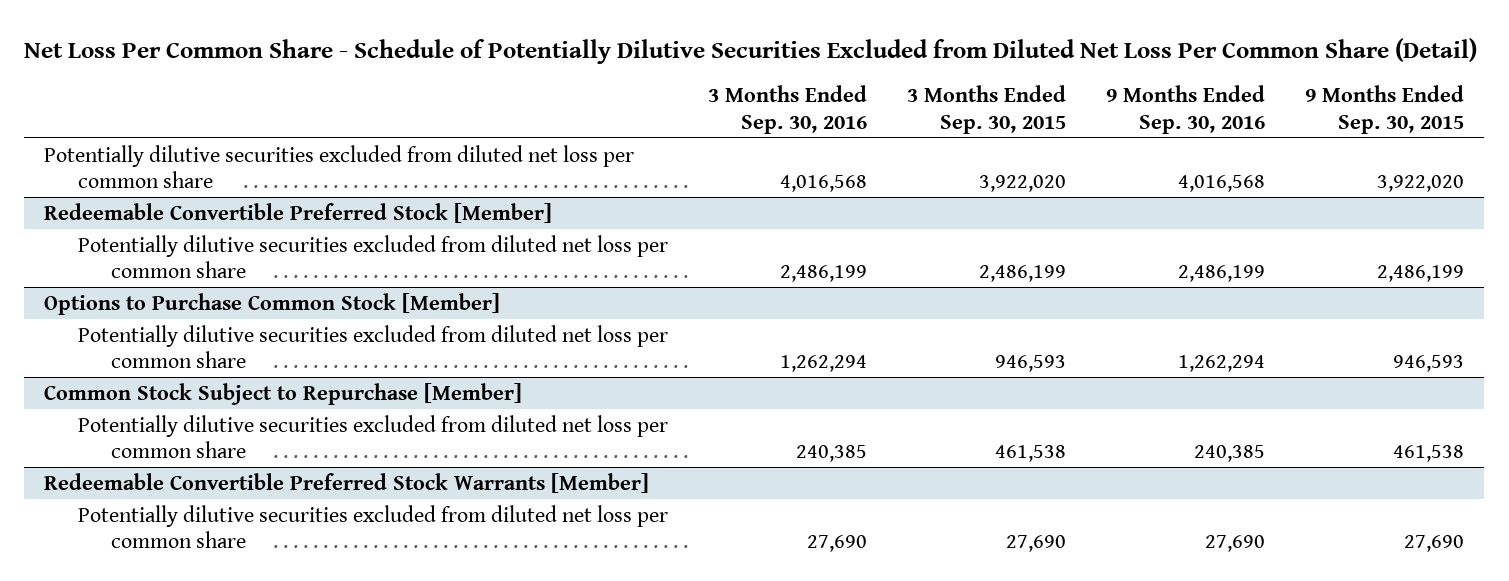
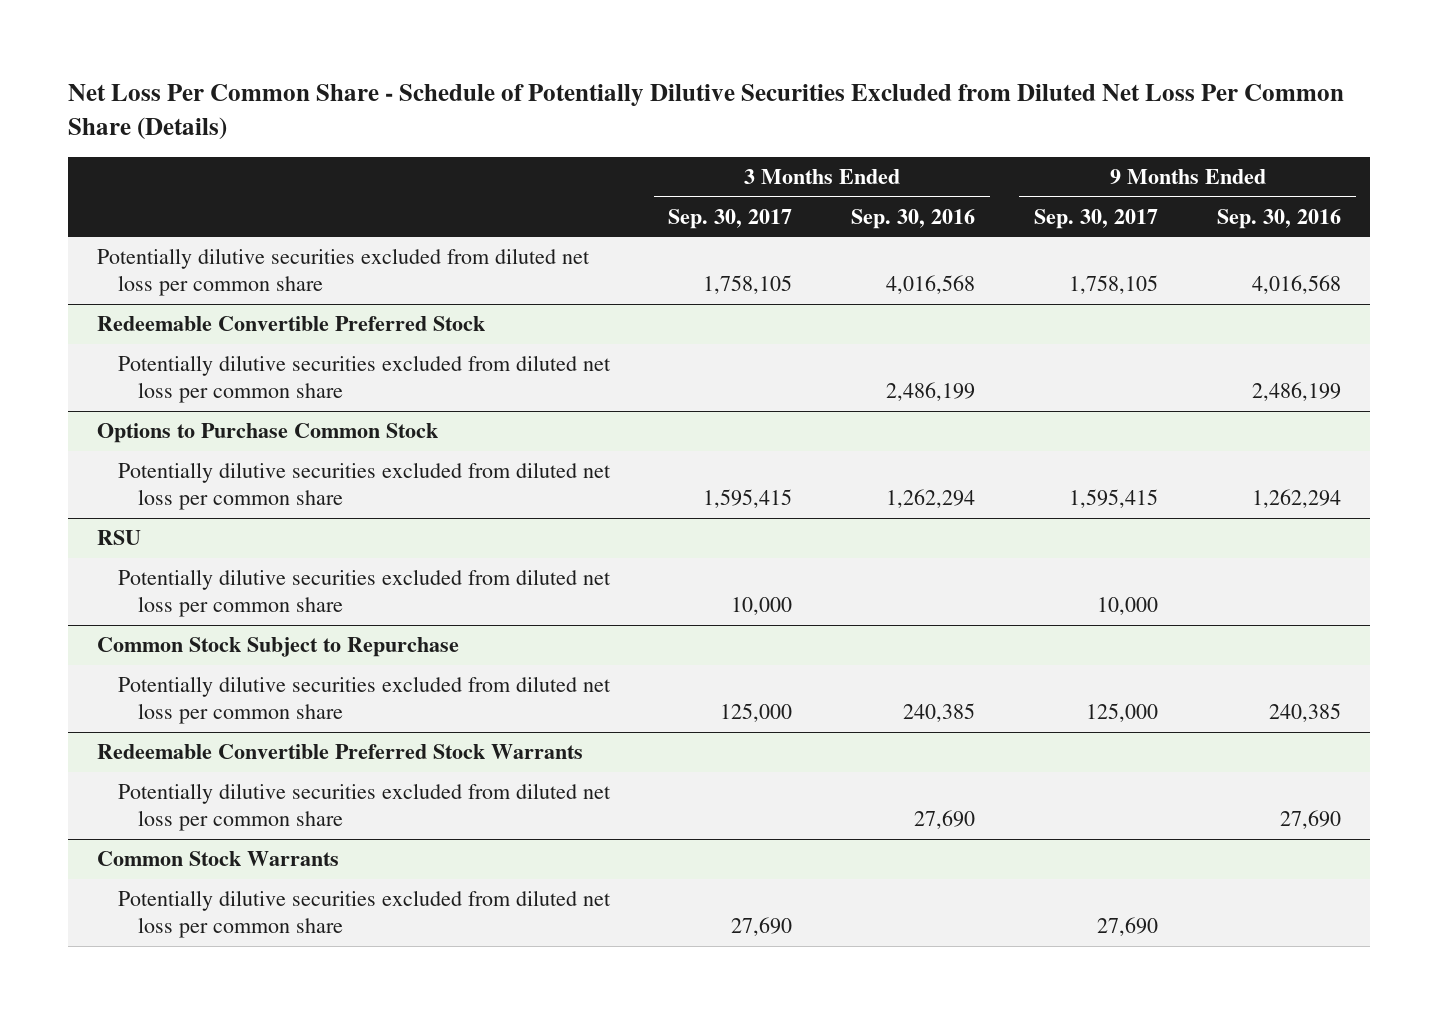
- Net Loss Per Common Share - Schedule of Potentially Dilutive Securities Excluded from Diluted Net Loss Per Common Share (Detail)
+ Net Loss Per Common Share - Schedule of Potentially Dilutive Securities Excluded from Diluted Net Loss Per Common Share (Details)
- | 3 Months Ended Sep. 30, 2016 | 3 Months Ended Sep. 30, 2015 | 9 Months Ended Sep. 30, 2016 | 9 Months Ended Sep. 30, 2015
+ | 3 Months Ended Sep. 30, 2017 | 3 Months Ended Sep. 30, 2016 | 9 Months Ended Sep. 30, 2017 | 9 Months Ended Sep. 30, 2016
- Redeemable Convertible Preferred Stock [Member]
+ Redeemable Convertible Preferred Stock
- Options to Purchase Common Stock [Member]
+ Options to Purchase Common Stock
- Common Stock Subject to Repurchase [Member]
+ RSU
+ Potentially dilutive securities excluded from diluted net loss per common share | 10,000 | | 10,000 |
+ Common Stock Subject to Repurchase
- Redeemable Convertible Preferred Stock Warrants [Member]
+ Redeemable Convertible Preferred Stock Warrants
+ Common Stock Warrants
+ Potentially dilutive securities excluded from diluted net loss per common share | 27,690 | | 27,690 |

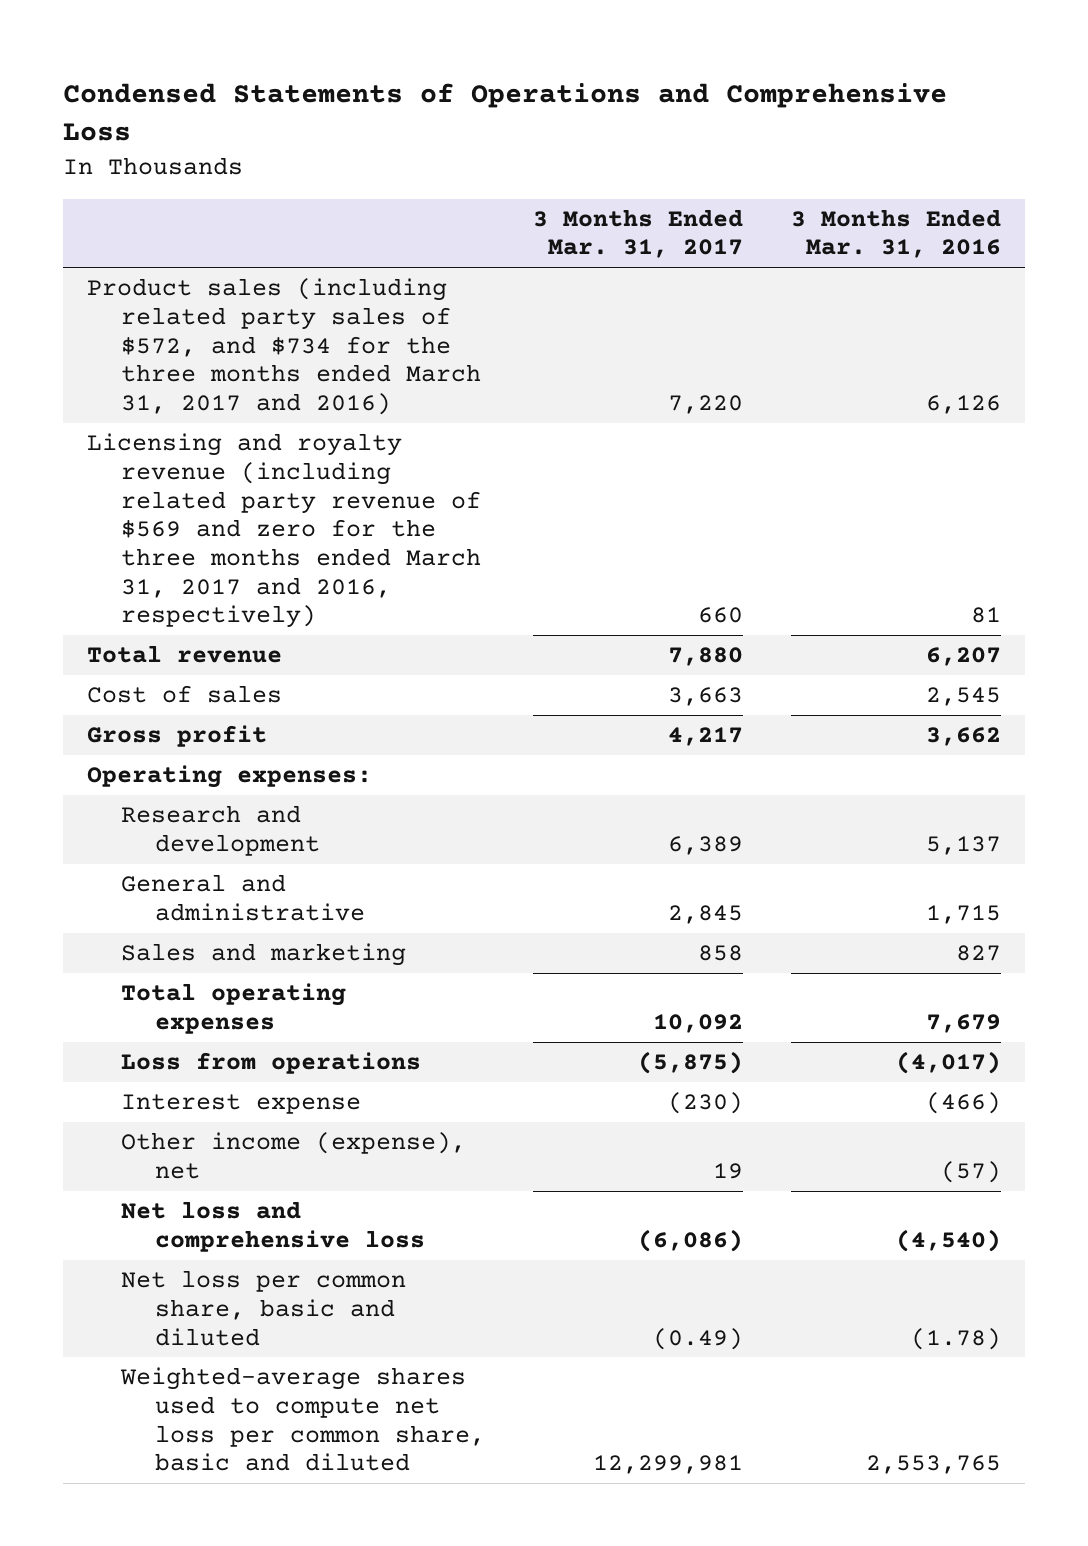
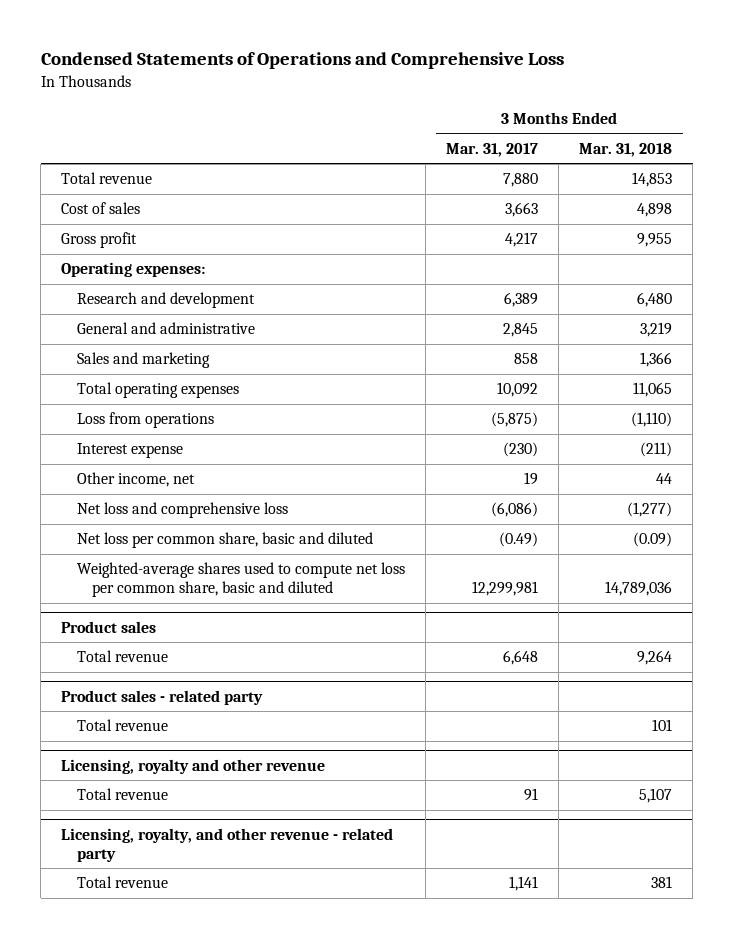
- | 3 Months Ended Mar. 31, 2017 | 3 Months Ended Mar. 31, 2016
+ | 3 Months Ended Mar. 31, 2017 | 3 Months Ended Mar. 31, 2018
- Product sales (including related party sales of $572, and $734 for the three months ended March 31, 2017 and 2016) | 7,220 | 6,126
- Licensing and royalty revenue (including related party revenue of $569 and zero for the three months ended March 31, 2017 and 2016, respectively) | 660 | 81
- Other income (expense), net | 19 | (57)
+ Other income, net | 19 | 44
+ Product sales
+ Total revenue | 6,648 | 9,264
+ Product sales - related party
+ Total revenue | | 101
+ Licensing, royalty and other revenue
+ Total revenue | 91 | 5,107
+ Licensing, royalty, and other revenue - related party
+ Total revenue | 1,141 | 381

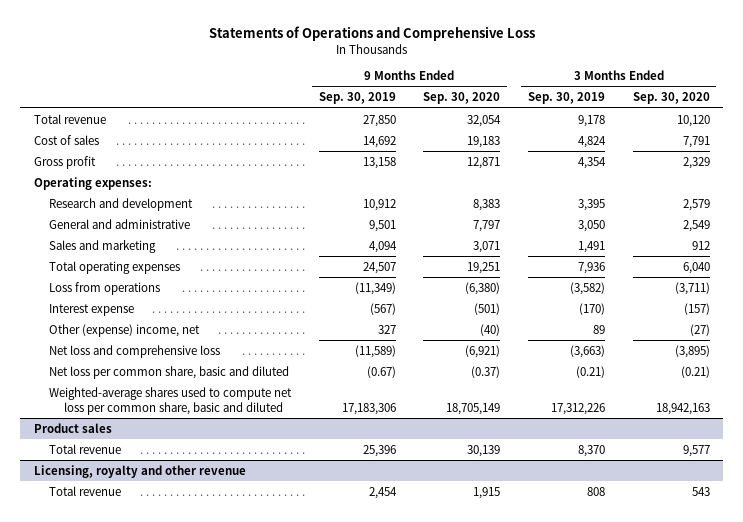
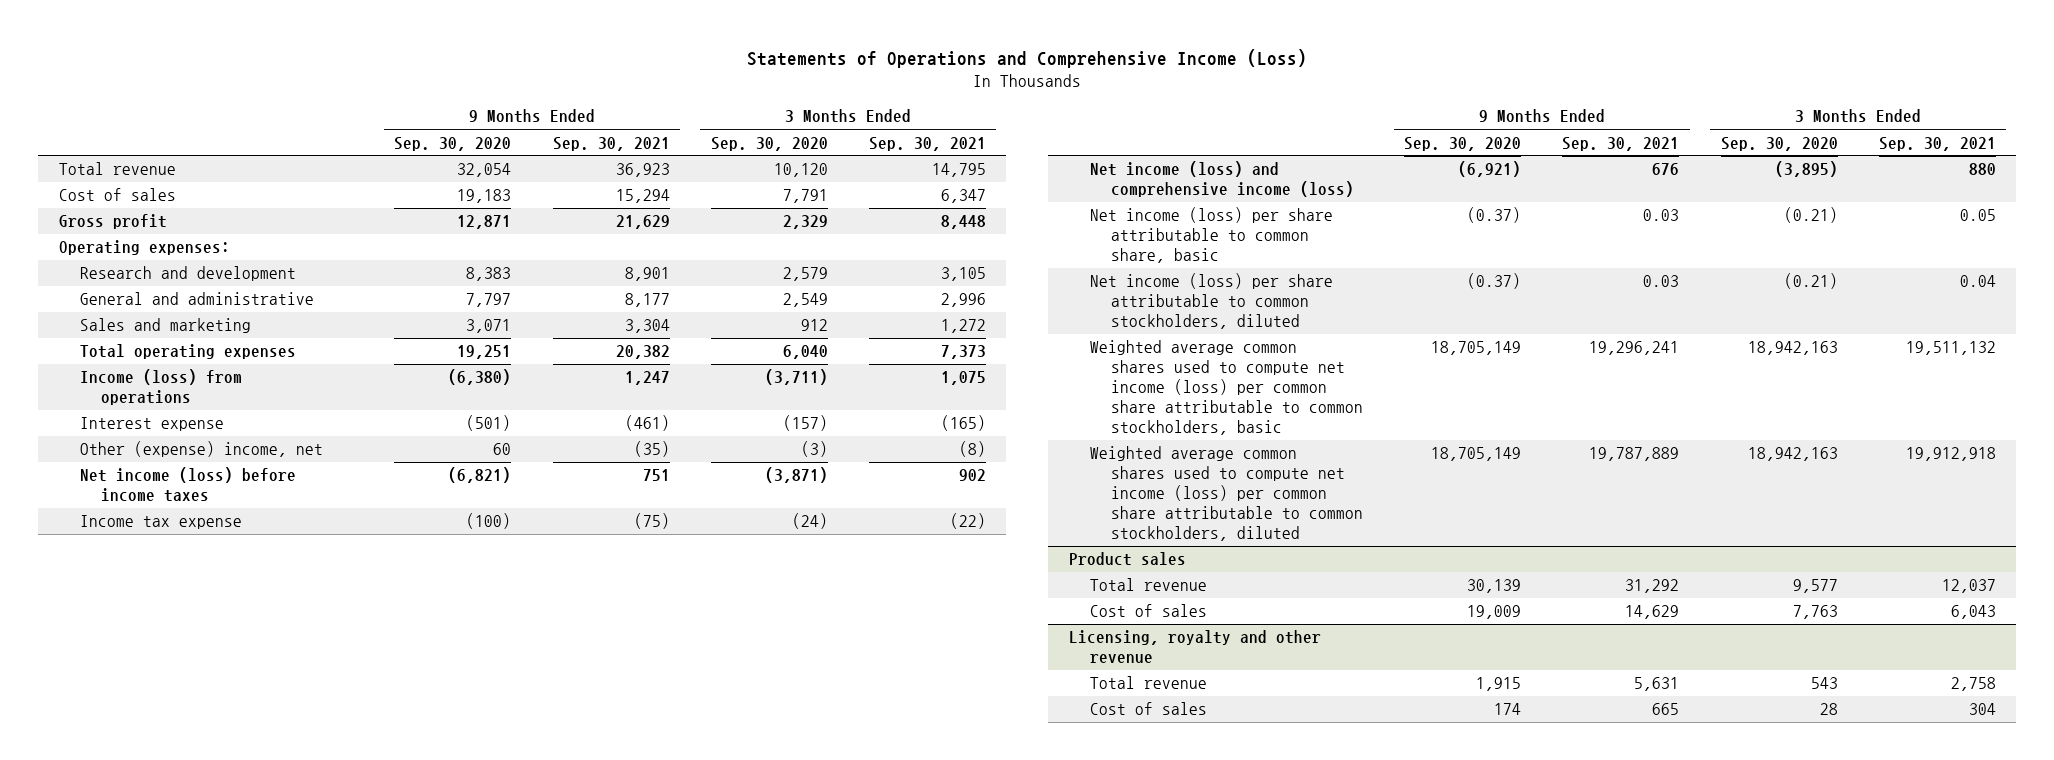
- Statements of Operations and Comprehensive Loss
+ Statements of Operations and Comprehensive Income (Loss)
- | 9 Months Ended Sep. 30, 2019 | 9 Months Ended Sep. 30, 2020 | 3 Months Ended Sep. 30, 2019 | 3 Months Ended Sep. 30, 2020
+ | 9 Months Ended Sep. 30, 2020 | 9 Months Ended Sep. 30, 2021 | 3 Months Ended Sep. 30, 2020 | 3 Months Ended Sep. 30, 2021
- Loss from operations | (11,349) | (6,380) | (3,582) | (3,711)
+ Income (loss) from operations | (6,380) | 1,247 | (3,711) | 1,075
- Other (expense) income, net | 327 | (40) | 89 | (27)
- Net loss and comprehensive loss | (11,589) | (6,921) | (3,663) | (3,895)
- Net loss per common share, basic and diluted | (0.67) | (0.37) | (0.21) | (0.21)
- Weighted-average shares used to compute net loss per common share, basic and diluted | 17,183,306 | 18,705,149 | 17,312,226 | 18,942,163
+ Other (expense) income, net | 60 | (35) | (3) | (8)
+ Net income (loss) before income taxes | (6,821) | 751 | (3,871) | 902
+ Income tax expense | (100) | (75) | (24) | (22)
+ Net income (loss) and comprehensive income (loss) | (6,921) | 676 | (3,895) | 880
+ Net income (loss) per share attributable to common share, basic | (0.37) | 0.03 | (0.21) | 0.05
+ Net income (loss) per share attributable to common stockholders, diluted | (0.37) | 0.03 | (0.21) | 0.04
+ Weighted average common shares used to compute net income (loss) per common share attributable to common stockholders, basic | 18,705,149 | 19,296,241 | 18,942,163 | 19,511,132
+ Weighted average common shares used to compute net income (loss) per common share attributable to common stockholders, diluted | 18,705,149 | 19,787,889 | 18,942,163 | 19,912,918
@ Product sales
+ Cost of sales | 19,009 | 14,629 | 7,763 | 6,043
@ Licensing, royalty and other revenue
+ Cost of sales | 174 | 665 | 28 | 304

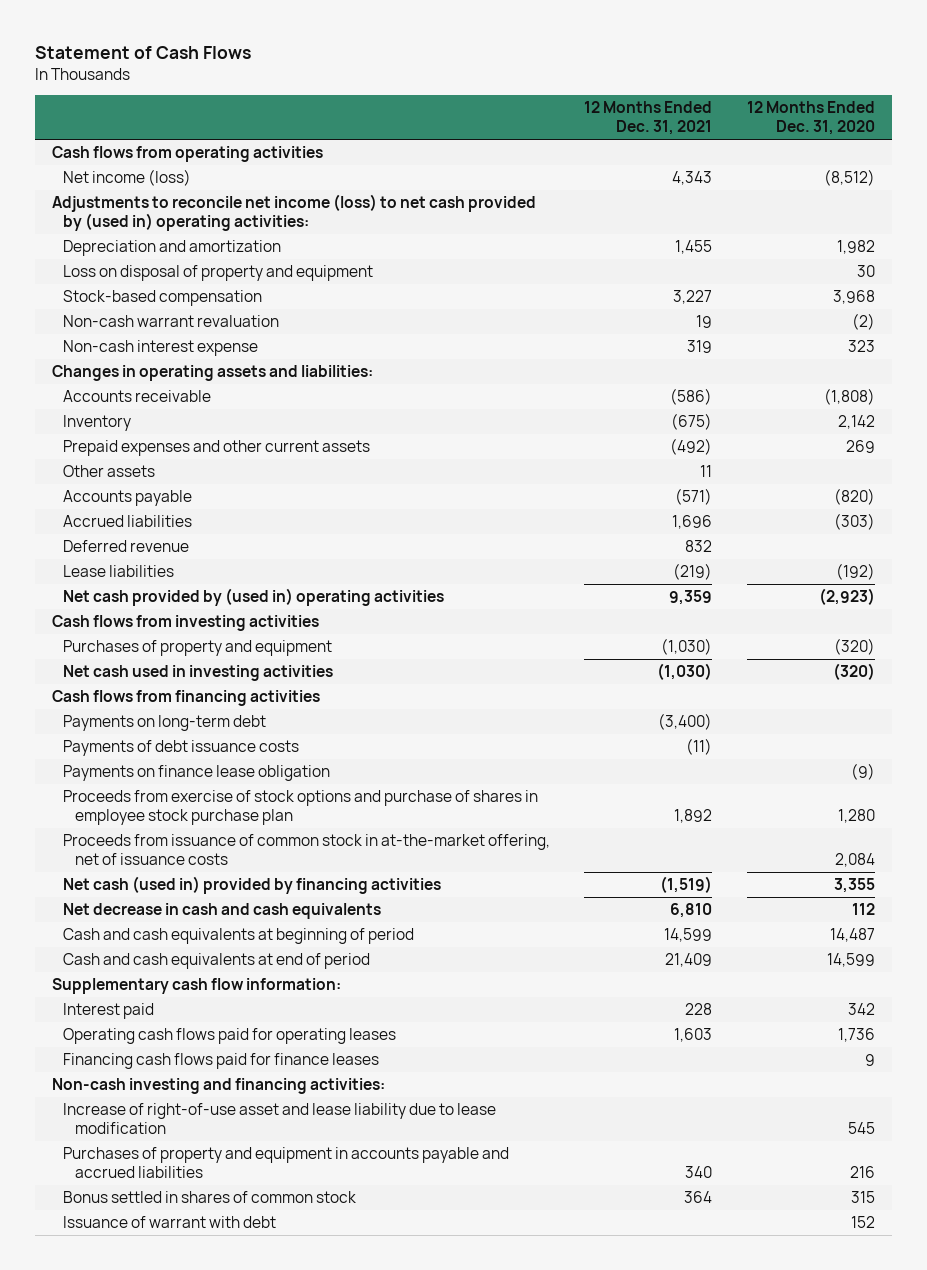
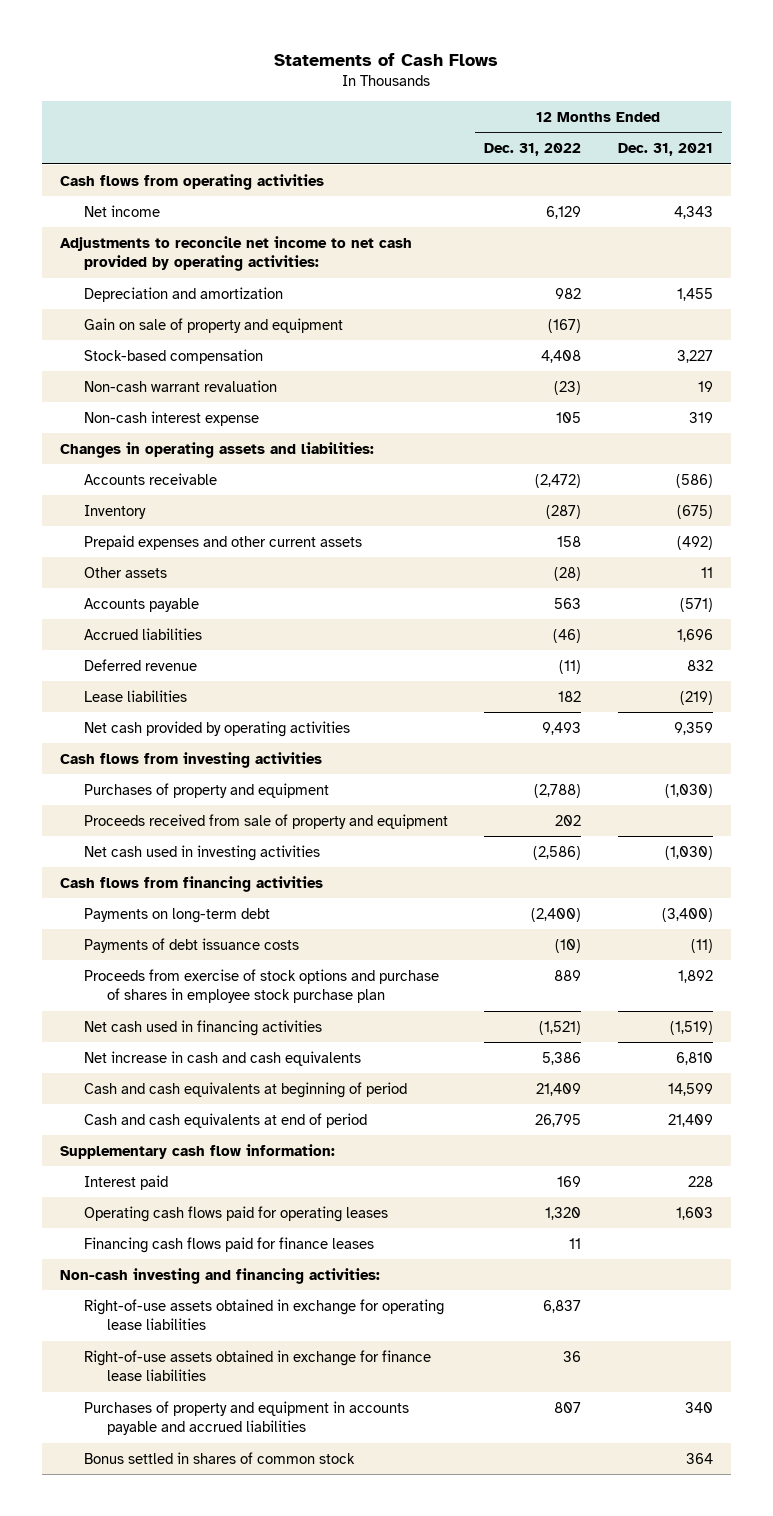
- Statement of Cash Flows
+ Statements of Cash Flows
- | 12 Months Ended Dec. 31, 2021 | 12 Months Ended Dec. 31, 2020
+ | 12 Months Ended Dec. 31, 2022 | 12 Months Ended Dec. 31, 2021
- Net income (loss) | 4,343 | (8,512)
- Adjustments to reconcile net income (loss) to net cash provided by (used in) operating activities:
+ Net income | 6,129 | 4,343
+ Adjustments to reconcile net income to net cash provided by operating activities:
- Loss on disposal of property and equipment | | 30
+ Gain on sale of property and equipment | (167) |
- Net cash provided by (used in) operating activities | 9,359 | (2,923)
+ Net cash provided by operating activities | 9,493 | 9,359
+ Proceeds received from sale of property and equipment | 202 |
- Payments on finance lease obligation | | (9)
- Proceeds from issuance of common stock in at-the-market offering, net of issuance costs | | 2,084
- Net cash (used in) provided by financing activities | (1,519) | 3,355
- Net decrease in cash and cash equivalents | 6,810 | 112
+ Net cash used in financing activities | (1,521) | (1,519)
+ Net increase in cash and cash equivalents | 5,386 | 6,810
- Increase of right-of-use asset and lease liability due to lease modification | | 545
+ Right-of-use assets obtained in exchange for operating lease liabilities | 6,837 |
+ Right-of-use assets obtained in exchange for finance lease liabilities | 36 |
- Issuance of warrant with debt | | 152

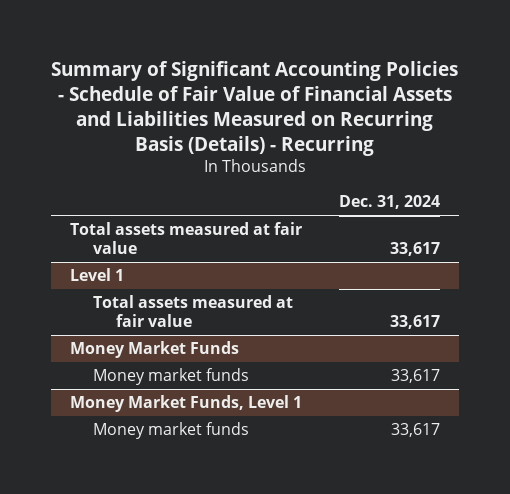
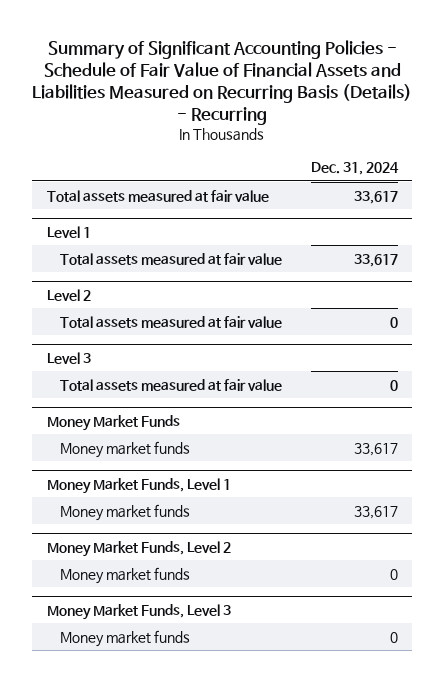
+ Level 2
+ Total assets measured at fair value | 0
+ Level 3
+ Total assets measured at fair value | 0
+ Money Market Funds, Level 2
+ Money market funds | 0
+ Money Market Funds, Level 3
+ Money market funds | 0

